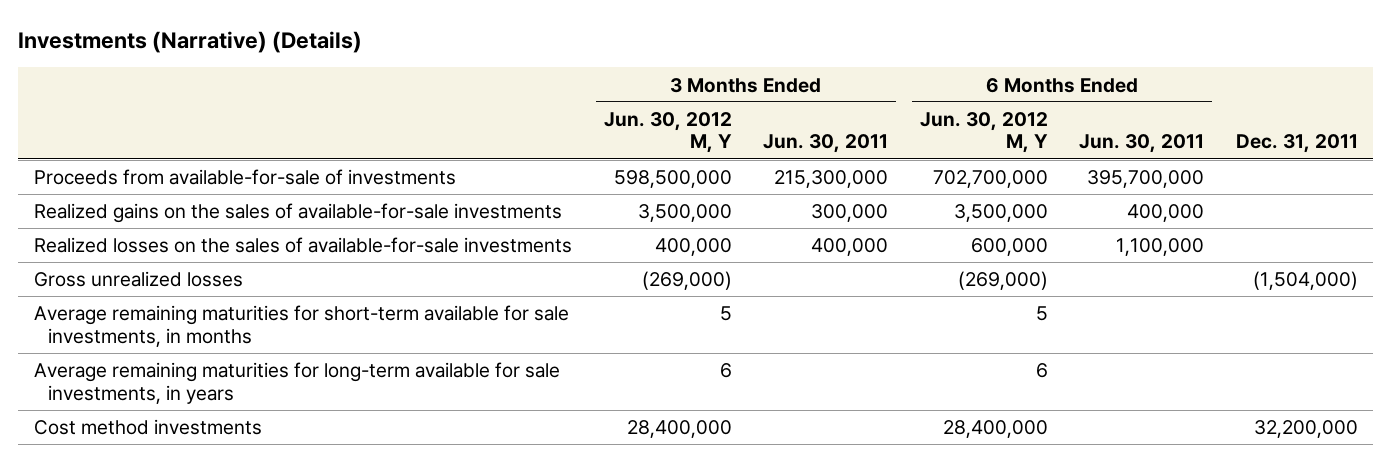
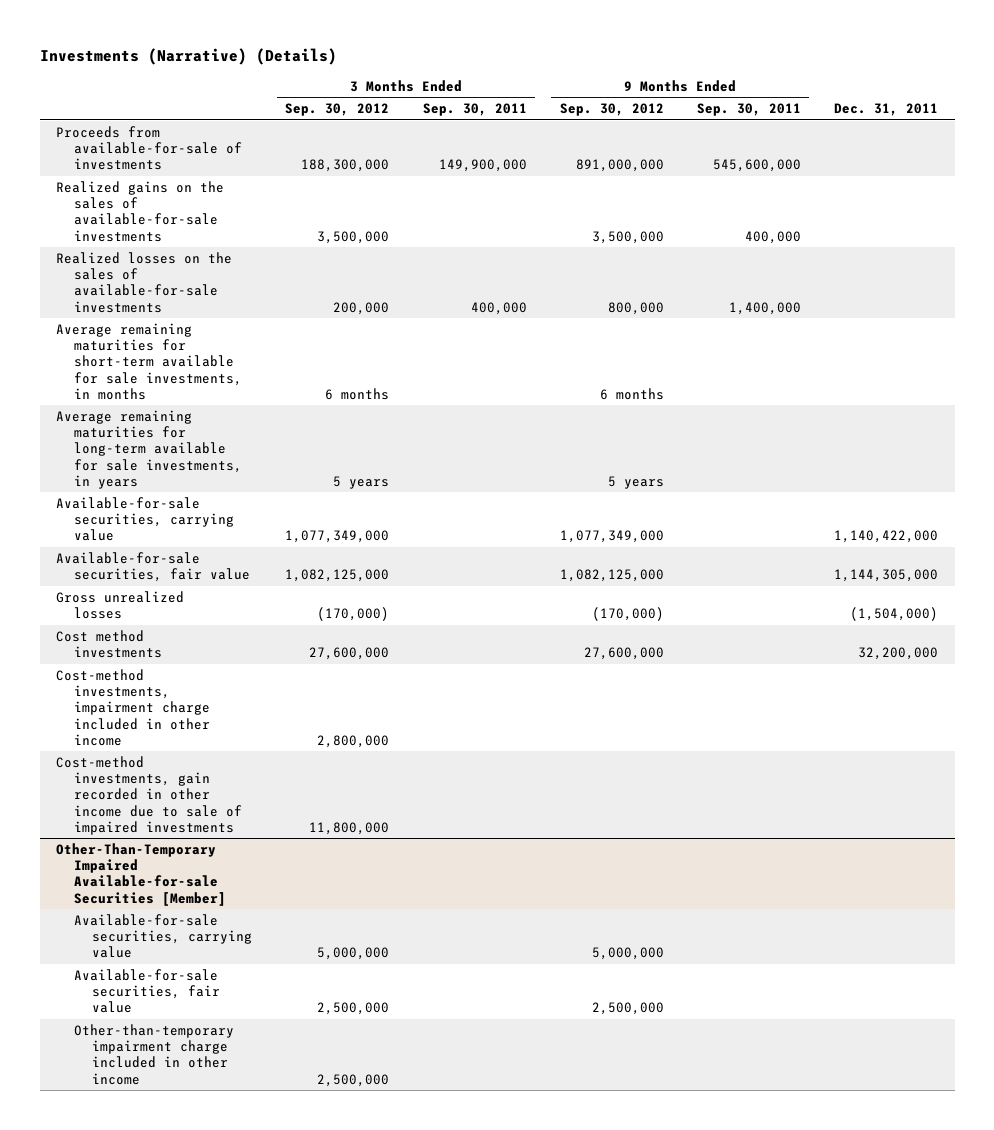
- | 3 Months Ended Jun. 30, 2012 M, Y | 3 Months Ended Jun. 30, 2011 | 6 Months Ended Jun. 30, 2012 M, Y | 6 Months Ended Jun. 30, 2011 | Dec. 31, 2011
+ | 3 Months Ended Sep. 30, 2012 | 3 Months Ended Sep. 30, 2011 | 9 Months Ended Sep. 30, 2012 | 9 Months Ended Sep. 30, 2011 | Dec. 31, 2011
+ Available-for-sale securities, carrying value | 1,077,349,000 | | 1,077,349,000 | | 1,140,422,000
+ Available-for-sale securities, fair value | 1,082,125,000 | | 1,082,125,000 | | 1,144,305,000
moved down: Gross unrealized losses | (170,000) | | (170,000) | | (1,504,000)
+ Cost-method investments, impairment charge included in other income | 2,800,000 | | | |
+ Cost-method investments, gain recorded in other income due to sale of impaired investments | 11,800,000 | | | |
+ Other-Than-Temporary Impaired Available-for-sale Securities [Member]
+ Available-for-sale securities, carrying value | 5,000,000 | | 5,000,000 | |
+ Available-for-sale securities, fair value | 2,500,000 | | 2,500,000 | |
+ Other-than-temporary impairment charge included in other income | 2,500,000 | | | |

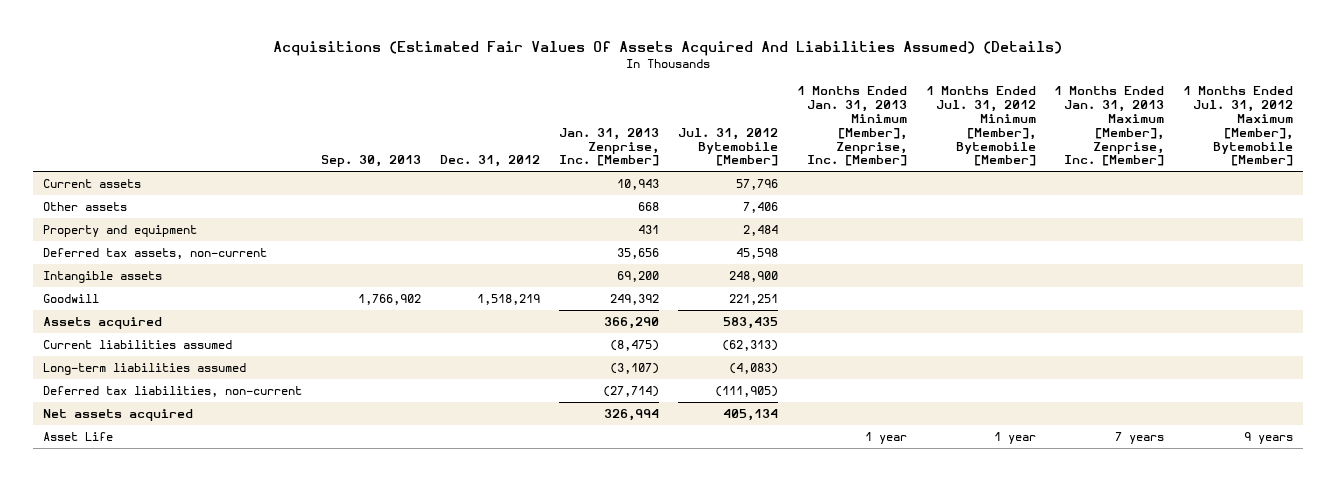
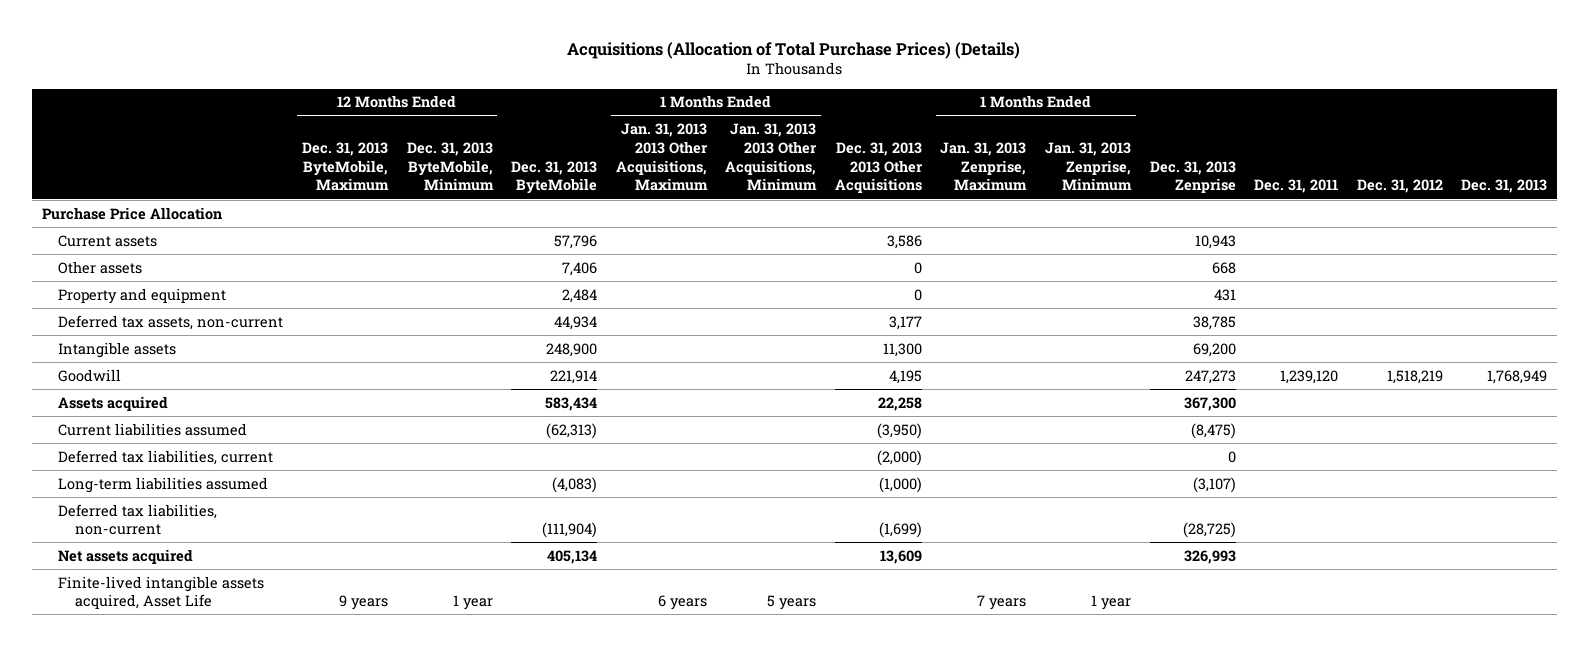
- Acquisitions (Estimated Fair Values Of Assets Acquired And Liabilities Assumed) (Details)
+ Acquisitions (Allocation of Total Purchase Prices) (Details)
- | Sep. 30, 2013 | Dec. 31, 2012 | Jan. 31, 2013 Zenprise, Inc. [Member] | Jul. 31, 2012 Bytemobile [Member] | 1 Months Ended Jan. 31, 2013 Minimum [Member], Zenprise, Inc. [Member] | 1 Months Ended Jul. 31, 2012 Minimum [Member], Bytemobile [Member] | 1 Months Ended Jan. 31, 2013 Maximum [Member], Zenprise, Inc. [Member] | 1 Months Ended Jul. 31, 2012 Maximum [Member], Bytemobile [Member]
+ | 12 Months Ended Dec. 31, 2013 ByteMobile, Maximum | 12 Months Ended Dec. 31, 2013 ByteMobile, Minimum | Dec. 31, 2013 ByteMobile | 1 Months Ended Jan. 31, 2013 2013 Other Acquisitions, Maximum | 1 Months Ended Jan. 31, 2013 2013 Other Acquisitions, Minimum | Dec. 31, 2013 2013 Other Acquisitions | 1 Months Ended Jan. 31, 2013 Zenprise, Maximum | 1 Months Ended Jan. 31, 2013 Zenprise, Minimum | Dec. 31, 2013 Zenprise | Dec. 31, 2011 | Dec. 31, 2012 | Dec. 31, 2013
+ Purchase Price Allocation
+ Deferred tax liabilities, current | | | | | | (2,000) | | | 0 | | |
- Asset Life | | | | | 1 year | 1 year | 7 years | 9 years
+ Finite-lived intangible assets acquired, Asset Life | 9 years | 1 year | | 6 years | 5 years | | 7 years | 1 year | | | |

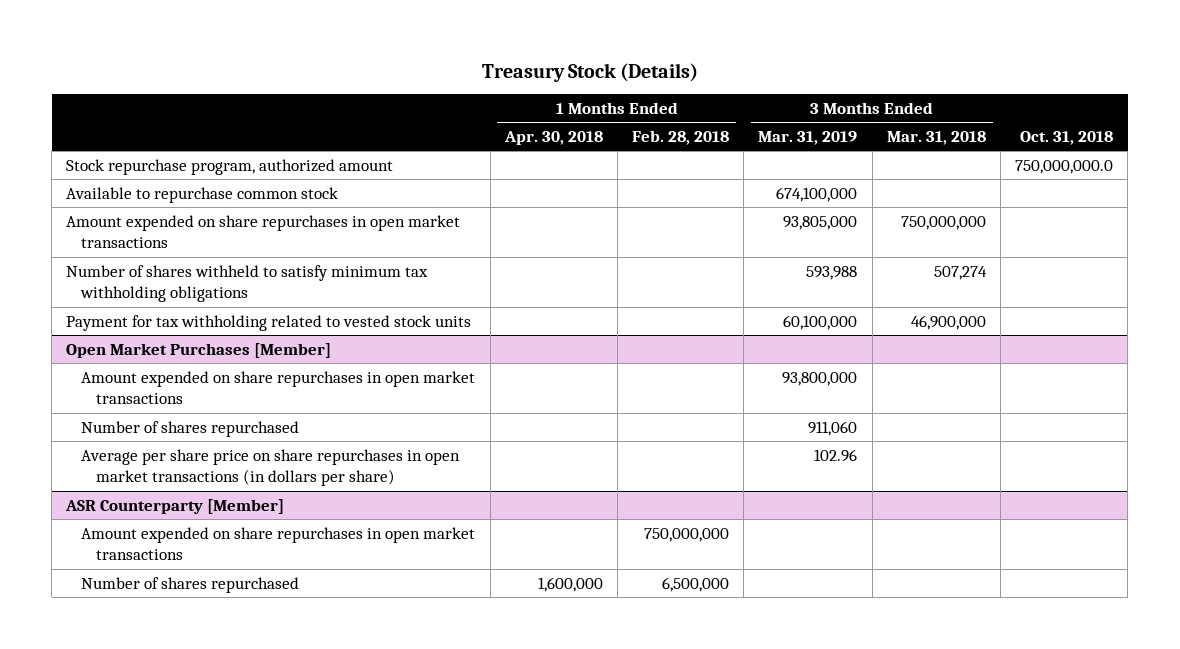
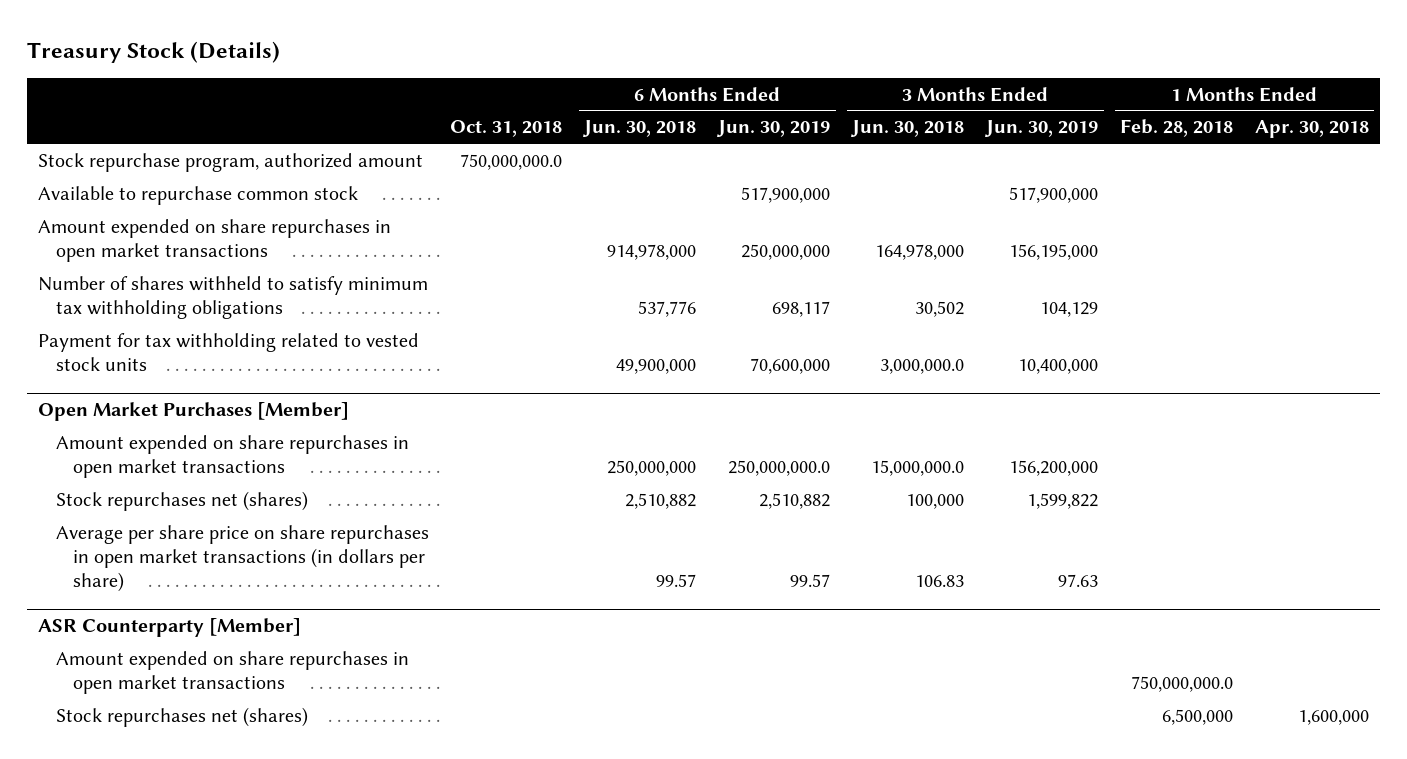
- | 1 Months Ended Apr. 30, 2018 | 1 Months Ended Feb. 28, 2018 | 3 Months Ended Mar. 31, 2019 | 3 Months Ended Mar. 31, 2018 | Oct. 31, 2018
+ | Oct. 31, 2018 | 6 Months Ended Jun. 30, 2018 | 6 Months Ended Jun. 30, 2019 | 3 Months Ended Jun. 30, 2018 | 3 Months Ended Jun. 30, 2019 | 1 Months Ended Feb. 28, 2018 | 1 Months Ended Apr. 30, 2018
@ Open Market Purchases [Member]
- Number of shares repurchased | | | 911,060 | |
+ Stock repurchases net (shares) | | 2,510,882 | 2,510,882 | 100,000 | 1,599,822 | |
@ ASR Counterparty [Member]
- Amount expended on share repurchases in open market transactions | | 750,000,000 | | |
- Number of shares repurchased | 1,600,000 | 6,500,000 | | |
+ Amount expended on share repurchases in open market transactions | | | | | | 750,000,000.0 |
+ Stock repurchases net (shares) | | | | | | 6,500,000 | 1,600,000

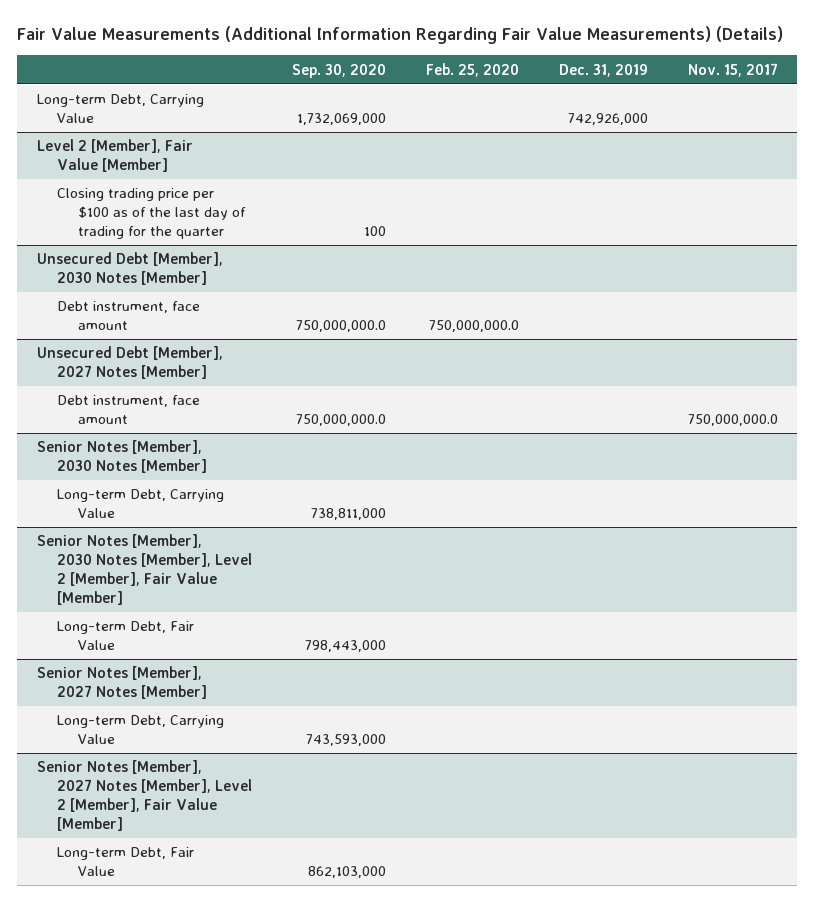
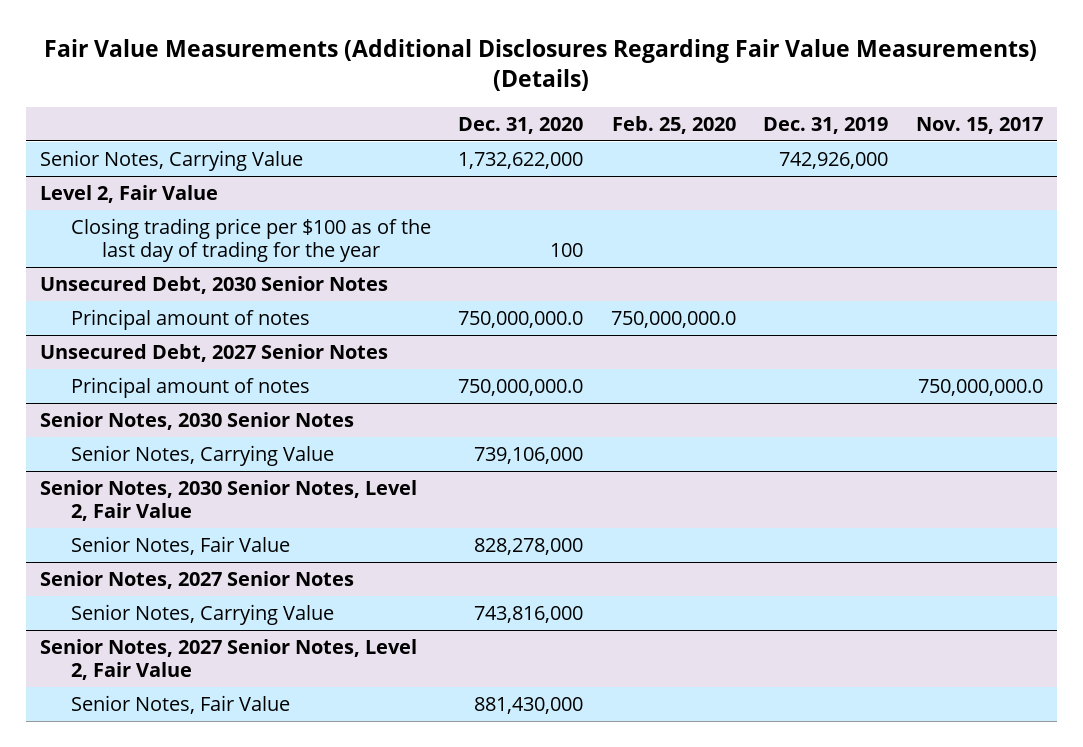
- Fair Value Measurements (Additional Information Regarding Fair Value Measurements) (Details)
+ Fair Value Measurements (Additional Disclosures Regarding Fair Value Measurements) (Details)
- | Sep. 30, 2020 | Feb. 25, 2020 | Dec. 31, 2019 | Nov. 15, 2017
+ | Dec. 31, 2020 | Feb. 25, 2020 | Dec. 31, 2019 | Nov. 15, 2017
- Long-term Debt, Carrying Value | 1,732,069,000 | | 742,926,000 |
- Level 2 [Member], Fair Value [Member]
- Closing trading price per $100 as of the last day of trading for the quarter | 100 | | |
- Unsecured Debt [Member], 2030 Notes [Member]
- Debt instrument, face amount | 750,000,000.0 | 750,000,000.0 | |
- Unsecured Debt [Member], 2027 Notes [Member]
- Debt instrument, face amount | 750,000,000.0 | | | 750,000,000.0
- Senior Notes [Member], 2030 Notes [Member]
- Long-term Debt, Carrying Value | 738,811,000 | | |
- Senior Notes [Member], 2030 Notes [Member], Level 2 [Member], Fair Value [Member]
- Long-term Debt, Fair Value | 798,443,000 | | |
- Senior Notes [Member], 2027 Notes [Member]
- Long-term Debt, Carrying Value | 743,593,000 | | |
- Senior Notes [Member], 2027 Notes [Member], Level 2 [Member], Fair Value [Member]
- Long-term Debt, Fair Value | 862,103,000 | | |
+ Senior Notes, Carrying Value | 1,732,622,000 | | 742,926,000 |
+ Level 2, Fair Value
+ Closing trading price per $100 as of the last day of trading for the year | 100 | | |
+ Unsecured Debt, 2030 Senior Notes
+ Principal amount of notes | 750,000,000.0 | 750,000,000.0 | |
+ Unsecured Debt, 2027 Senior Notes
+ Principal amount of notes | 750,000,000.0 | | | 750,000,000.0
+ Senior Notes, 2030 Senior Notes
+ Senior Notes, Carrying Value | 739,106,000 | | |
+ Senior Notes, 2030 Senior Notes, Level 2, Fair Value
+ Senior Notes, Fair Value | 828,278,000 | | |
+ Senior Notes, 2027 Senior Notes
+ Senior Notes, Carrying Value | 743,816,000 | | |
+ Senior Notes, 2027 Senior Notes, Level 2, Fair Value
+ Senior Notes, Fair Value | 881,430,000 | | |

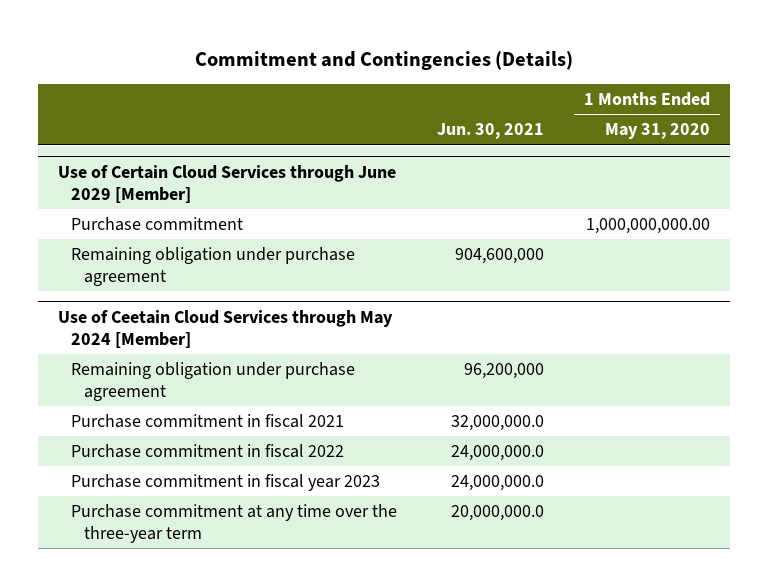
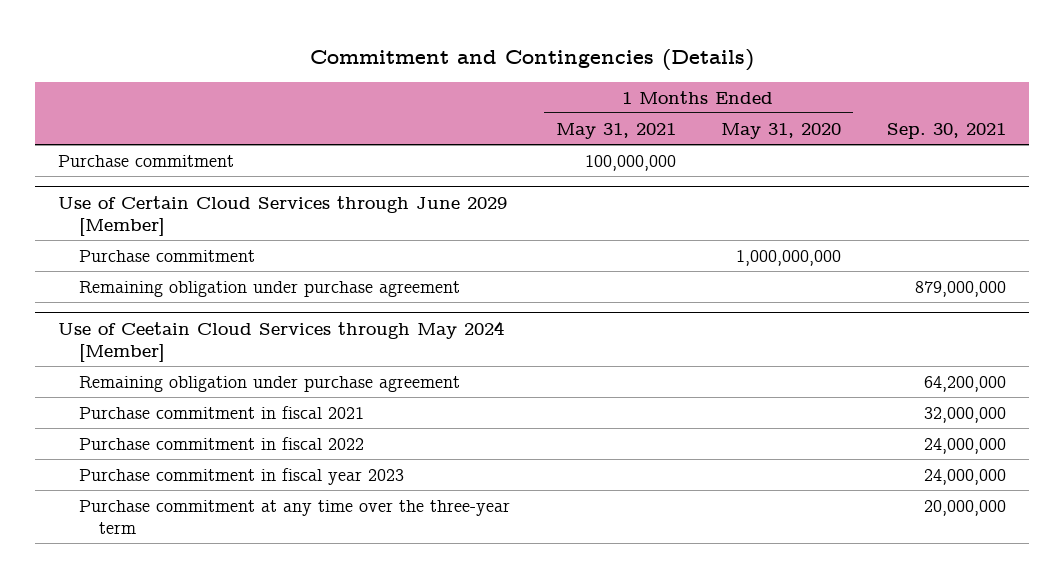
- | Jun. 30, 2021 | 1 Months Ended May 31, 2020
+ | 1 Months Ended May 31, 2021 | 1 Months Ended May 31, 2020 | Sep. 30, 2021
+ Purchase commitment | 100,000,000 | |
@ Use of Certain Cloud Services through June 2029 [Member]
- Purchase commitment | | 1,000,000,000.00
+ Purchase commitment | | 1,000,000,000 |

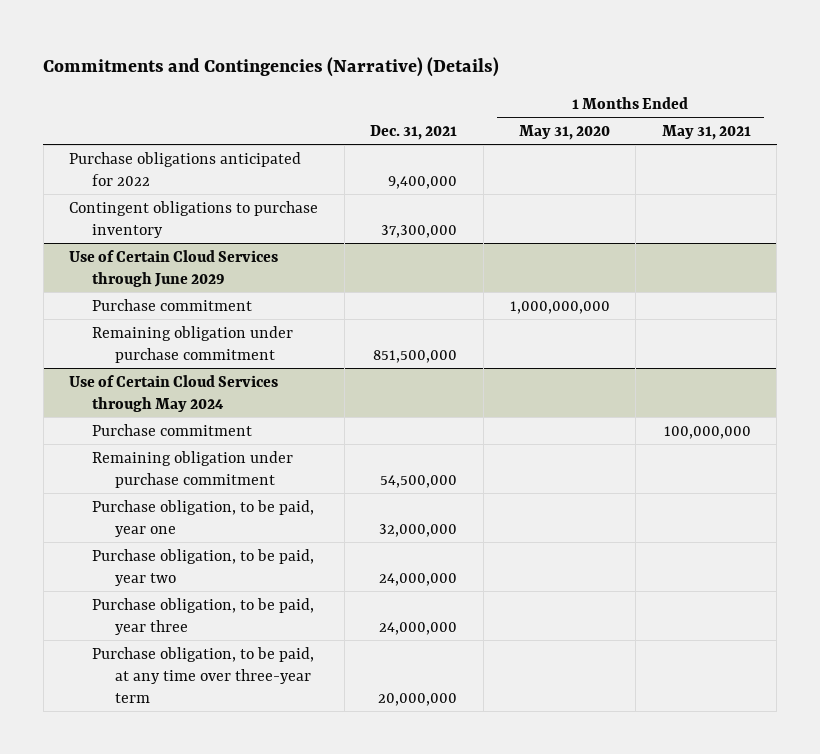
- Commitment and Contingencies (Details)
+ Commitments and Contingencies (Narrative) (Details)
- | 1 Months Ended May 31, 2021 | 1 Months Ended May 31, 2020 | Sep. 30, 2021
+ | Dec. 31, 2021 | 1 Months Ended May 31, 2020 | 1 Months Ended May 31, 2021
- Purchase commitment | 100,000,000 | |
- Use of Certain Cloud Services through June 2029 [Member]
+ Purchase obligations anticipated for 2022 | 9,400,000 | |
+ Contingent obligations to purchase inventory | 37,300,000 | |
+ Use of Certain Cloud Services through June 2029
- Remaining obligation under purchase agreement | | | 879,000,000
- Use of Ceetain Cloud Services through May 2024 [Member]
- Remaining obligation under purchase agreement | | | 64,200,000
- Purchase commitment in fiscal 2021 | | | 32,000,000
- Purchase commitment in fiscal 2022 | | | 24,000,000
- Purchase commitment in fiscal year 2023 | | | 24,000,000
- Purchase commitment at any time over the three-year term | | | 20,000,000
+ Remaining obligation under purchase commitment | 851,500,000 | |
+ Use of Certain Cloud Services through May 2024
+ Purchase commitment | | | 100,000,000
+ Remaining obligation under purchase commitment | 54,500,000 | |
+ Purchase obligation, to be paid, year one | 32,000,000 | |
+ Purchase obligation, to be paid, year two | 24,000,000 | |
+ Purchase obligation, to be paid, year three | 24,000,000 | |
+ Purchase obligation, to be paid, at any time over three-year term | 20,000,000 | |

